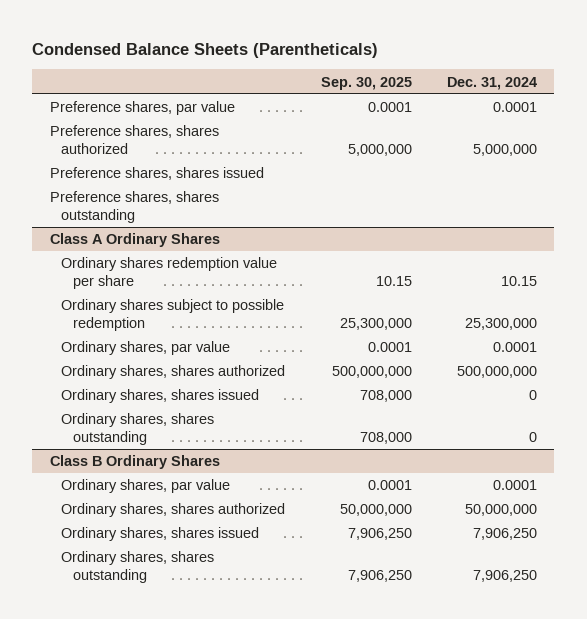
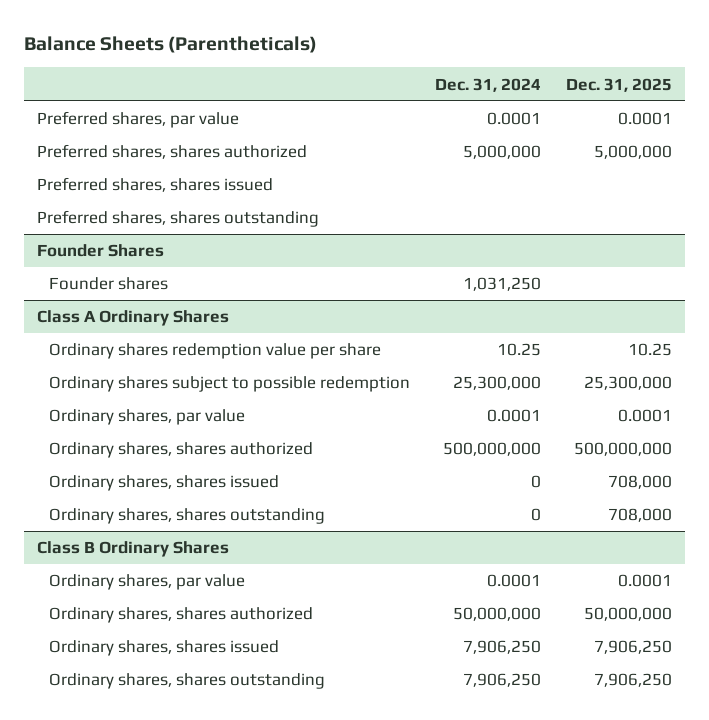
- Condensed Balance Sheets (Parentheticals)
+ Balance Sheets (Parentheticals)
- | Sep. 30, 2025 | Dec. 31, 2024
+ | Dec. 31, 2024 | Dec. 31, 2025
- Preference shares, par value | 0.0001 | 0.0001
- Preference shares, shares authorized | 5,000,000 | 5,000,000
- Preference shares, shares issued
- Preference shares, shares outstanding
+ Preferred shares, par value | 0.0001 | 0.0001
+ Preferred shares, shares authorized | 5,000,000 | 5,000,000
+ Preferred shares, shares issued
+ Preferred shares, shares outstanding
+ Founder Shares
+ Founder shares | 1,031,250 |
@ Class A Ordinary Shares
- Ordinary shares redemption value per share | 10.15 | 10.15
+ Ordinary shares redemption value per share | 10.25 | 10.25

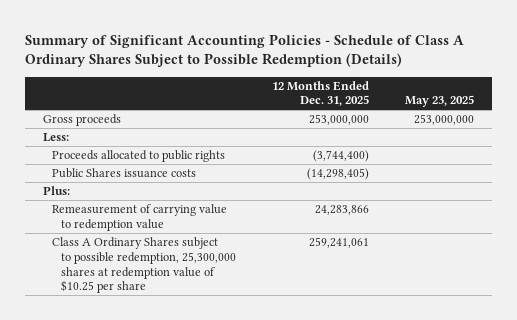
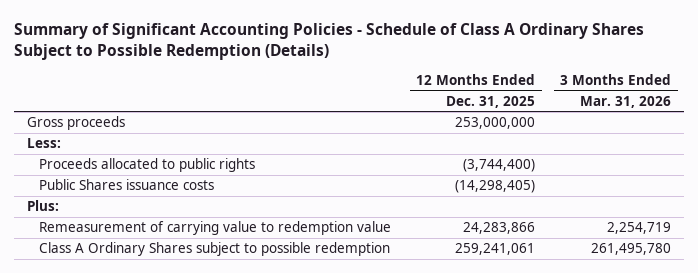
- | 12 Months Ended Dec. 31, 2025 | May 23, 2025
+ | 12 Months Ended Dec. 31, 2025 | 3 Months Ended Mar. 31, 2026
- Class A Ordinary Shares subject to possible redemption, 25,300,000 shares at redemption value of $10.25 per share | 259,241,061 |
+ Class A Ordinary Shares subject to possible redemption | 259,241,061 | 261,495,780

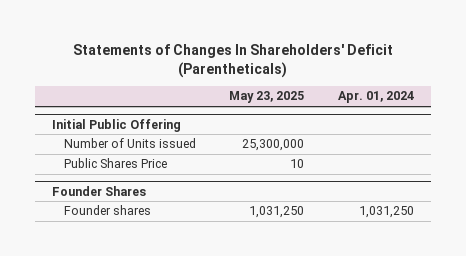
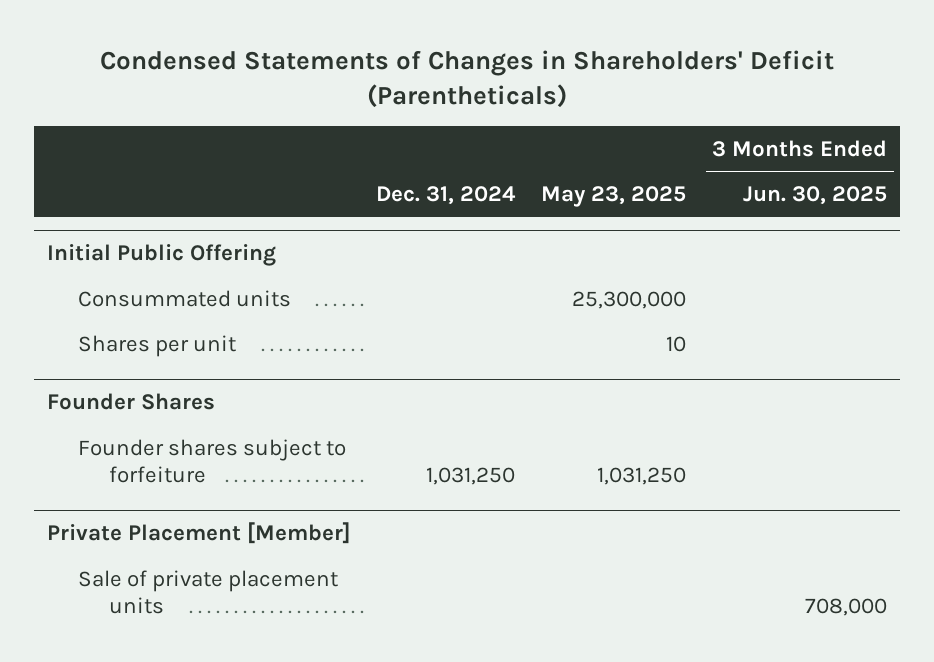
- Statements of Changes In Shareholders' Deficit (Parentheticals)
+ Condensed Statements of Changes in Shareholders' Deficit (Parentheticals)
- | May 23, 2025 | Apr. 01, 2024
+ | Dec. 31, 2024 | May 23, 2025 | 3 Months Ended Jun. 30, 2025
@ Initial Public Offering
- Number of Units issued | 25,300,000 |
- Public Shares Price | 10 |
+ Consummated units | | 25,300,000 |
+ Shares per unit | | 10 |
@ Founder Shares
- Founder shares | 1,031,250 | 1,031,250
+ Founder shares subject to forfeiture | 1,031,250 | 1,031,250 |
+ Private Placement [Member]
+ Sale of private placement units | | | 708,000

